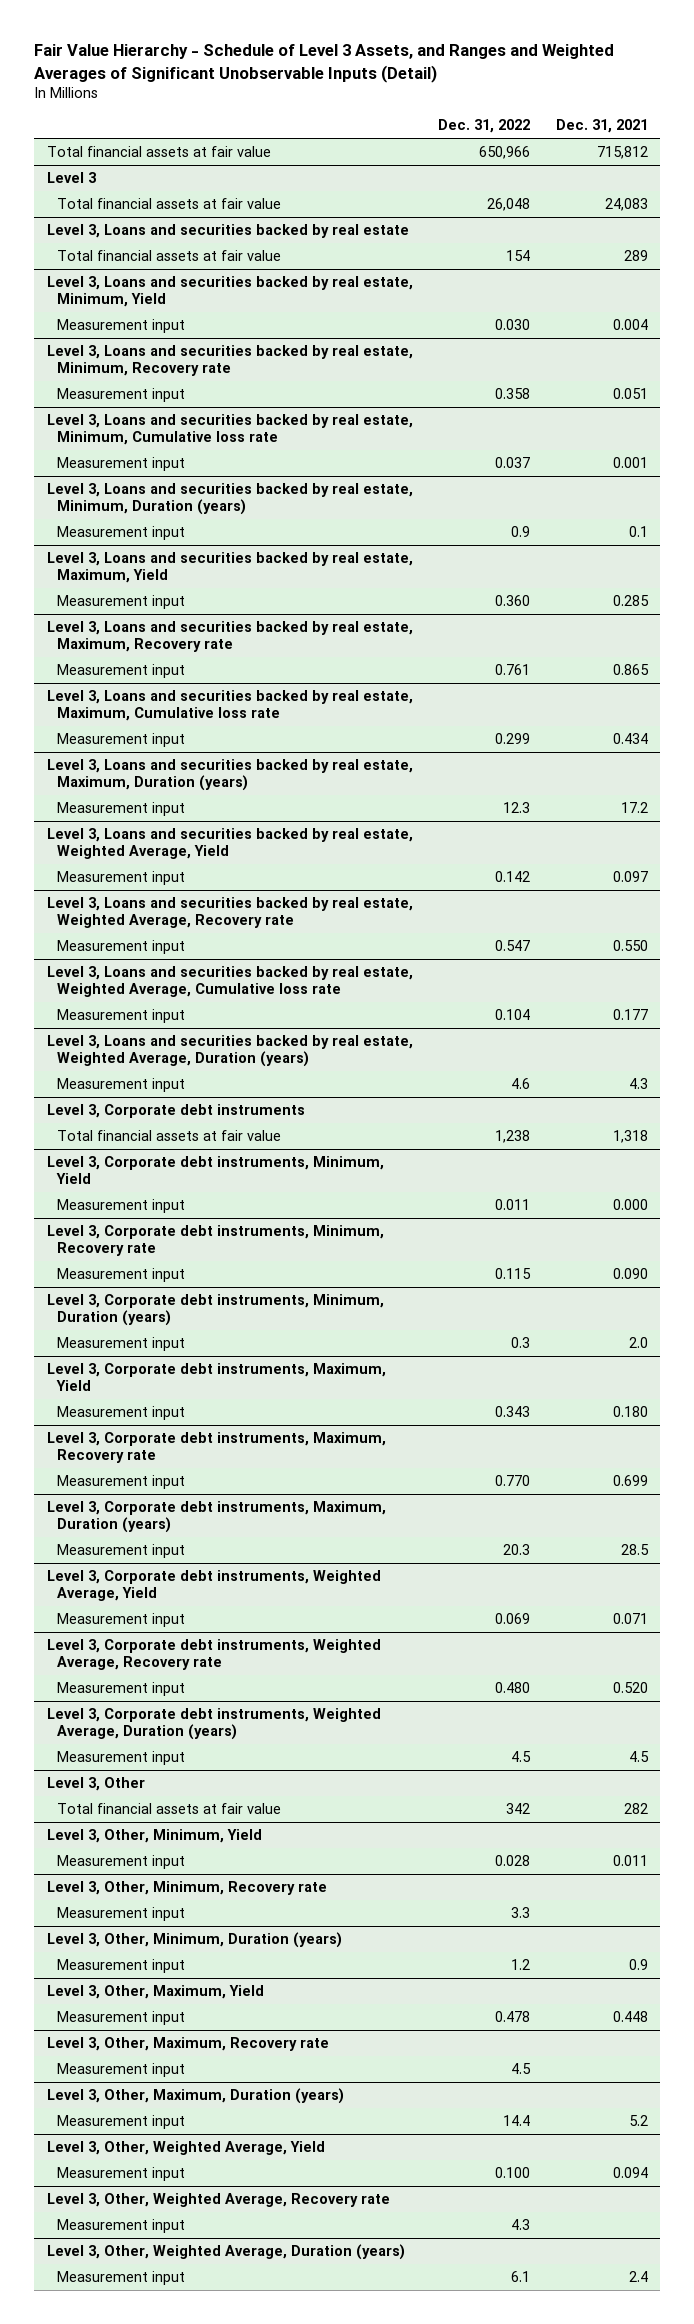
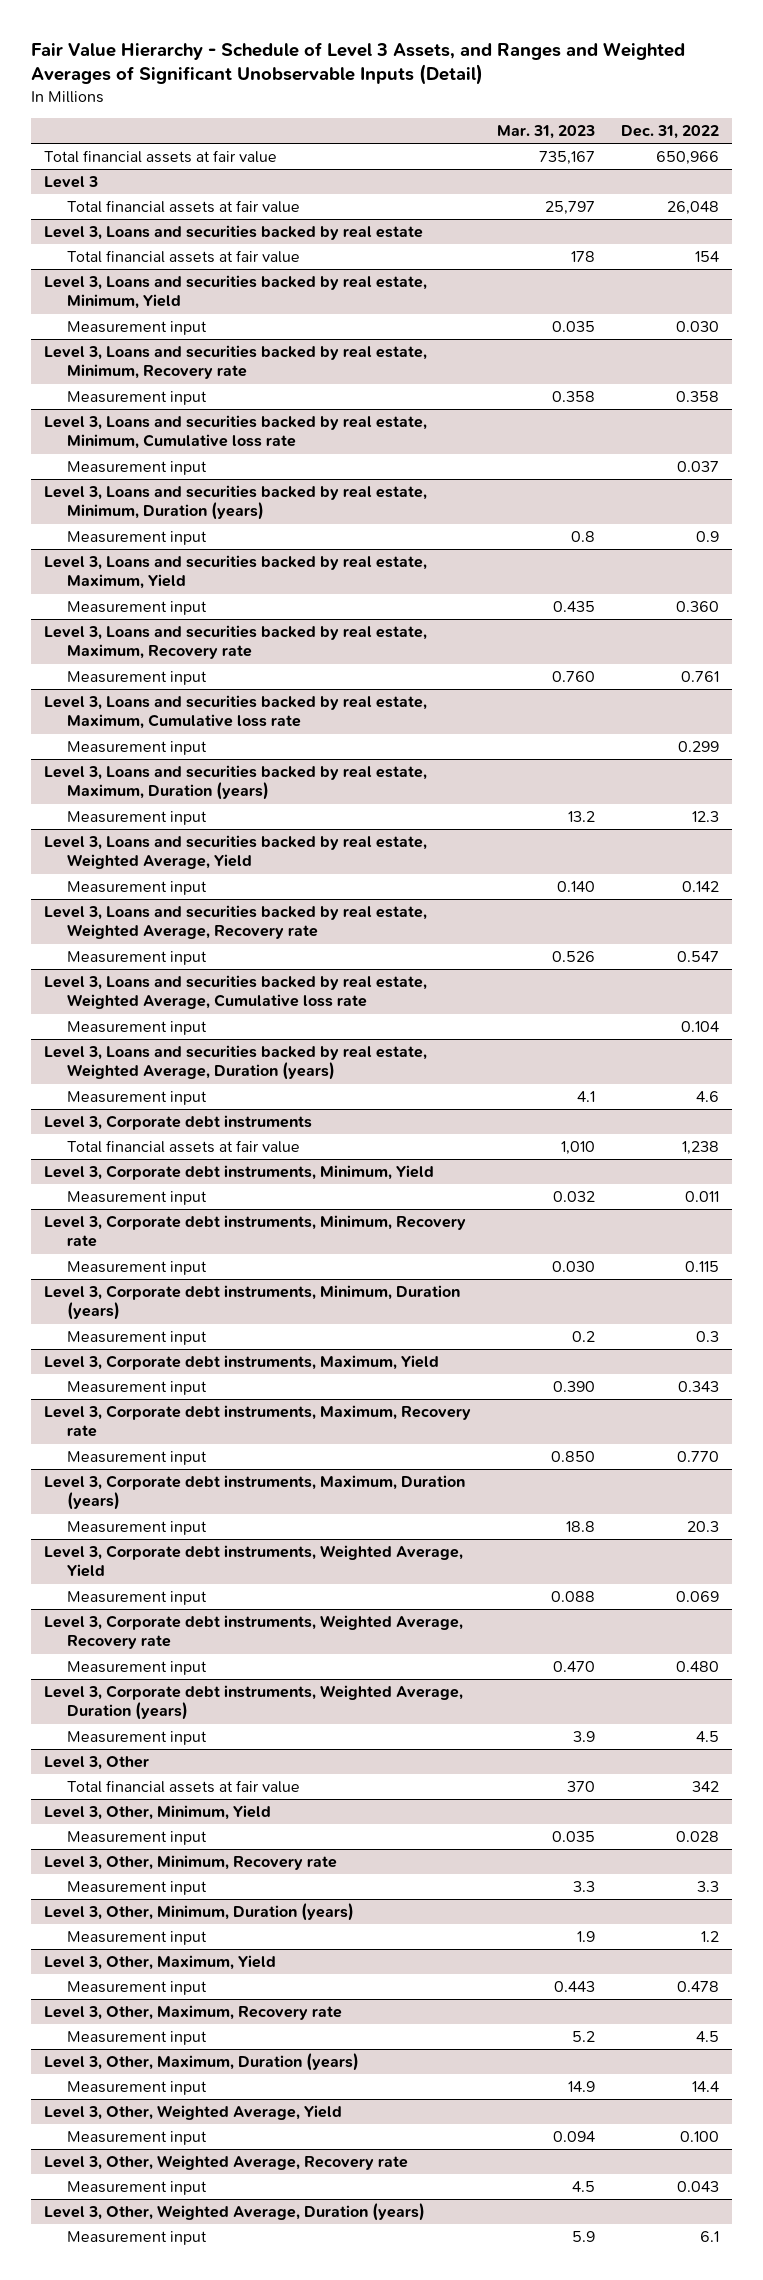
- | Dec. 31, 2022 | Dec. 31, 2021
+ | Mar. 31, 2023 | Dec. 31, 2022
@ Level 3, Other, Weighted Average, Recovery rate
- Measurement input | 4.3 |
+ Measurement input | 4.5 | 0.043

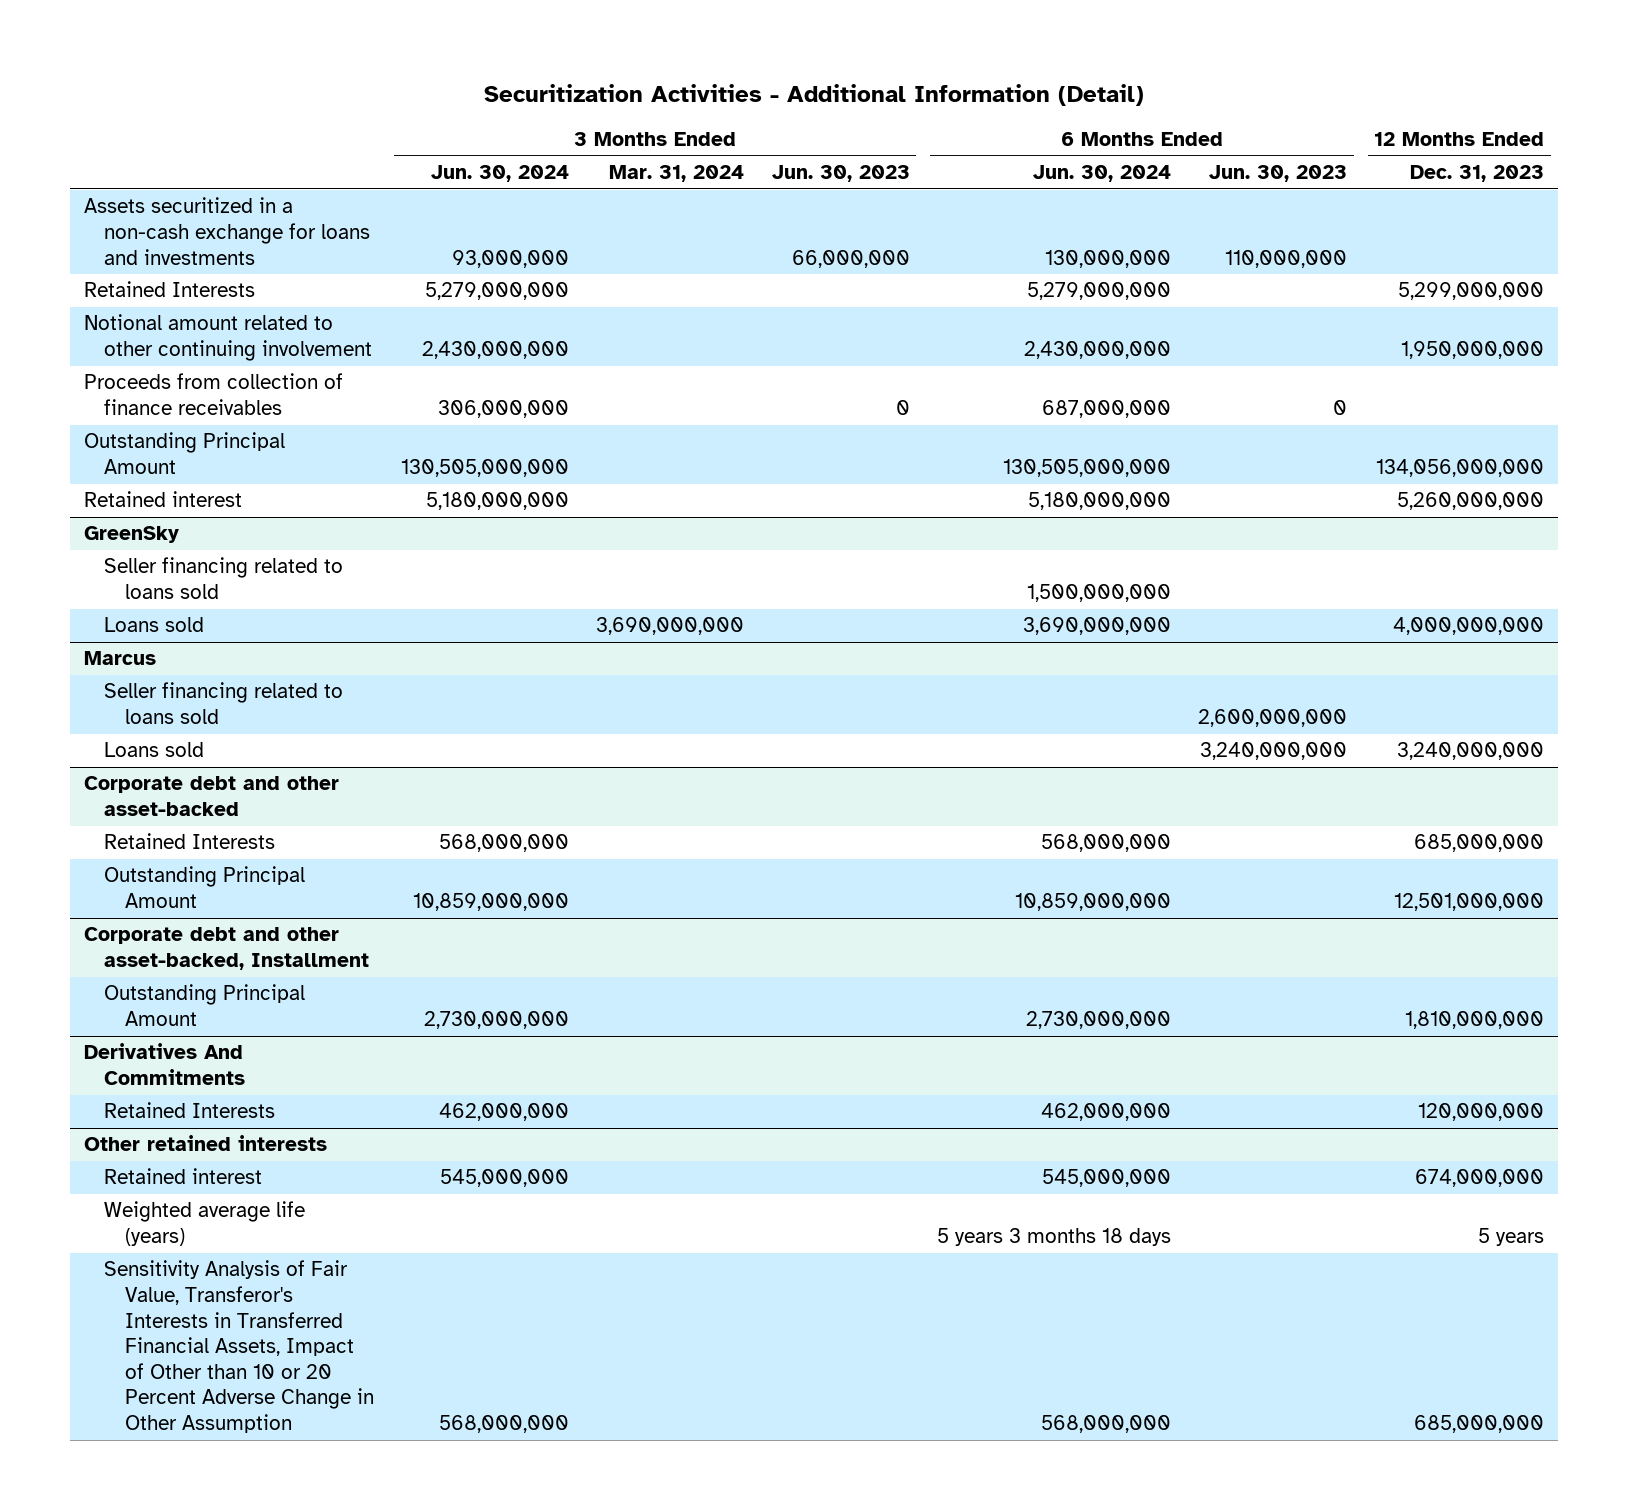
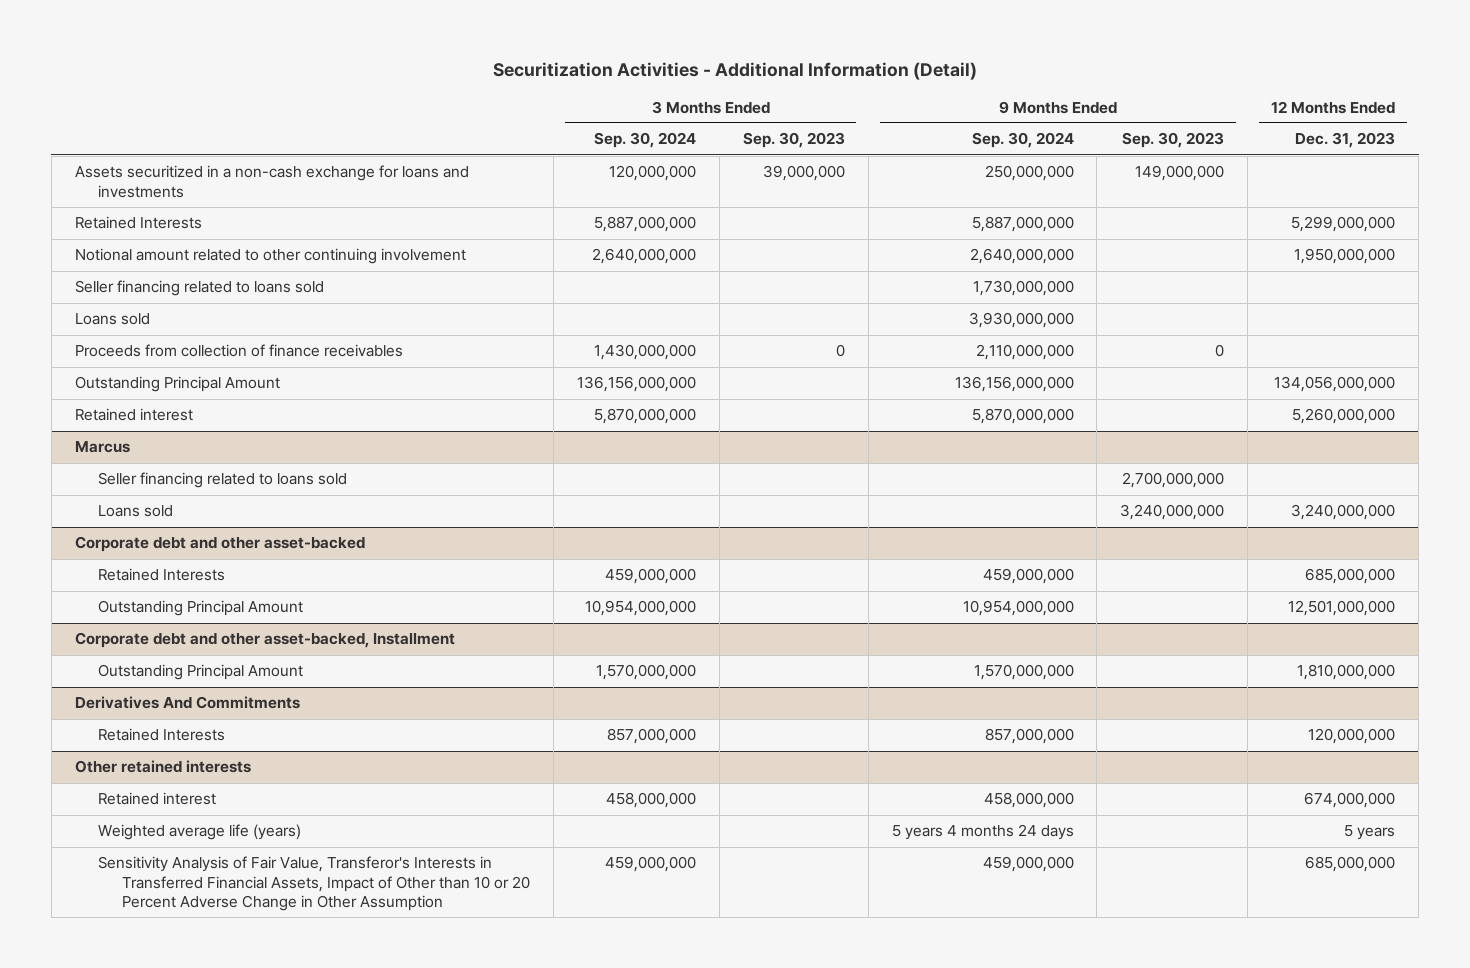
- | 3 Months Ended Jun. 30, 2024 | 3 Months Ended Mar. 31, 2024 | 3 Months Ended Jun. 30, 2023 | 6 Months Ended Jun. 30, 2024 | 6 Months Ended Jun. 30, 2023 | 12 Months Ended Dec. 31, 2023
+ | 3 Months Ended Sep. 30, 2024 | 3 Months Ended Sep. 30, 2023 | 9 Months Ended Sep. 30, 2024 | 9 Months Ended Sep. 30, 2023 | 12 Months Ended Dec. 31, 2023
+ Seller financing related to loans sold | | | 1,730,000,000 | |
+ Loans sold | | | 3,930,000,000 | |
- GreenSky
- Seller financing related to loans sold | | | | 1,500,000,000 | |
- Loans sold | | 3,690,000,000 | | 3,690,000,000 | | 4,000,000,000

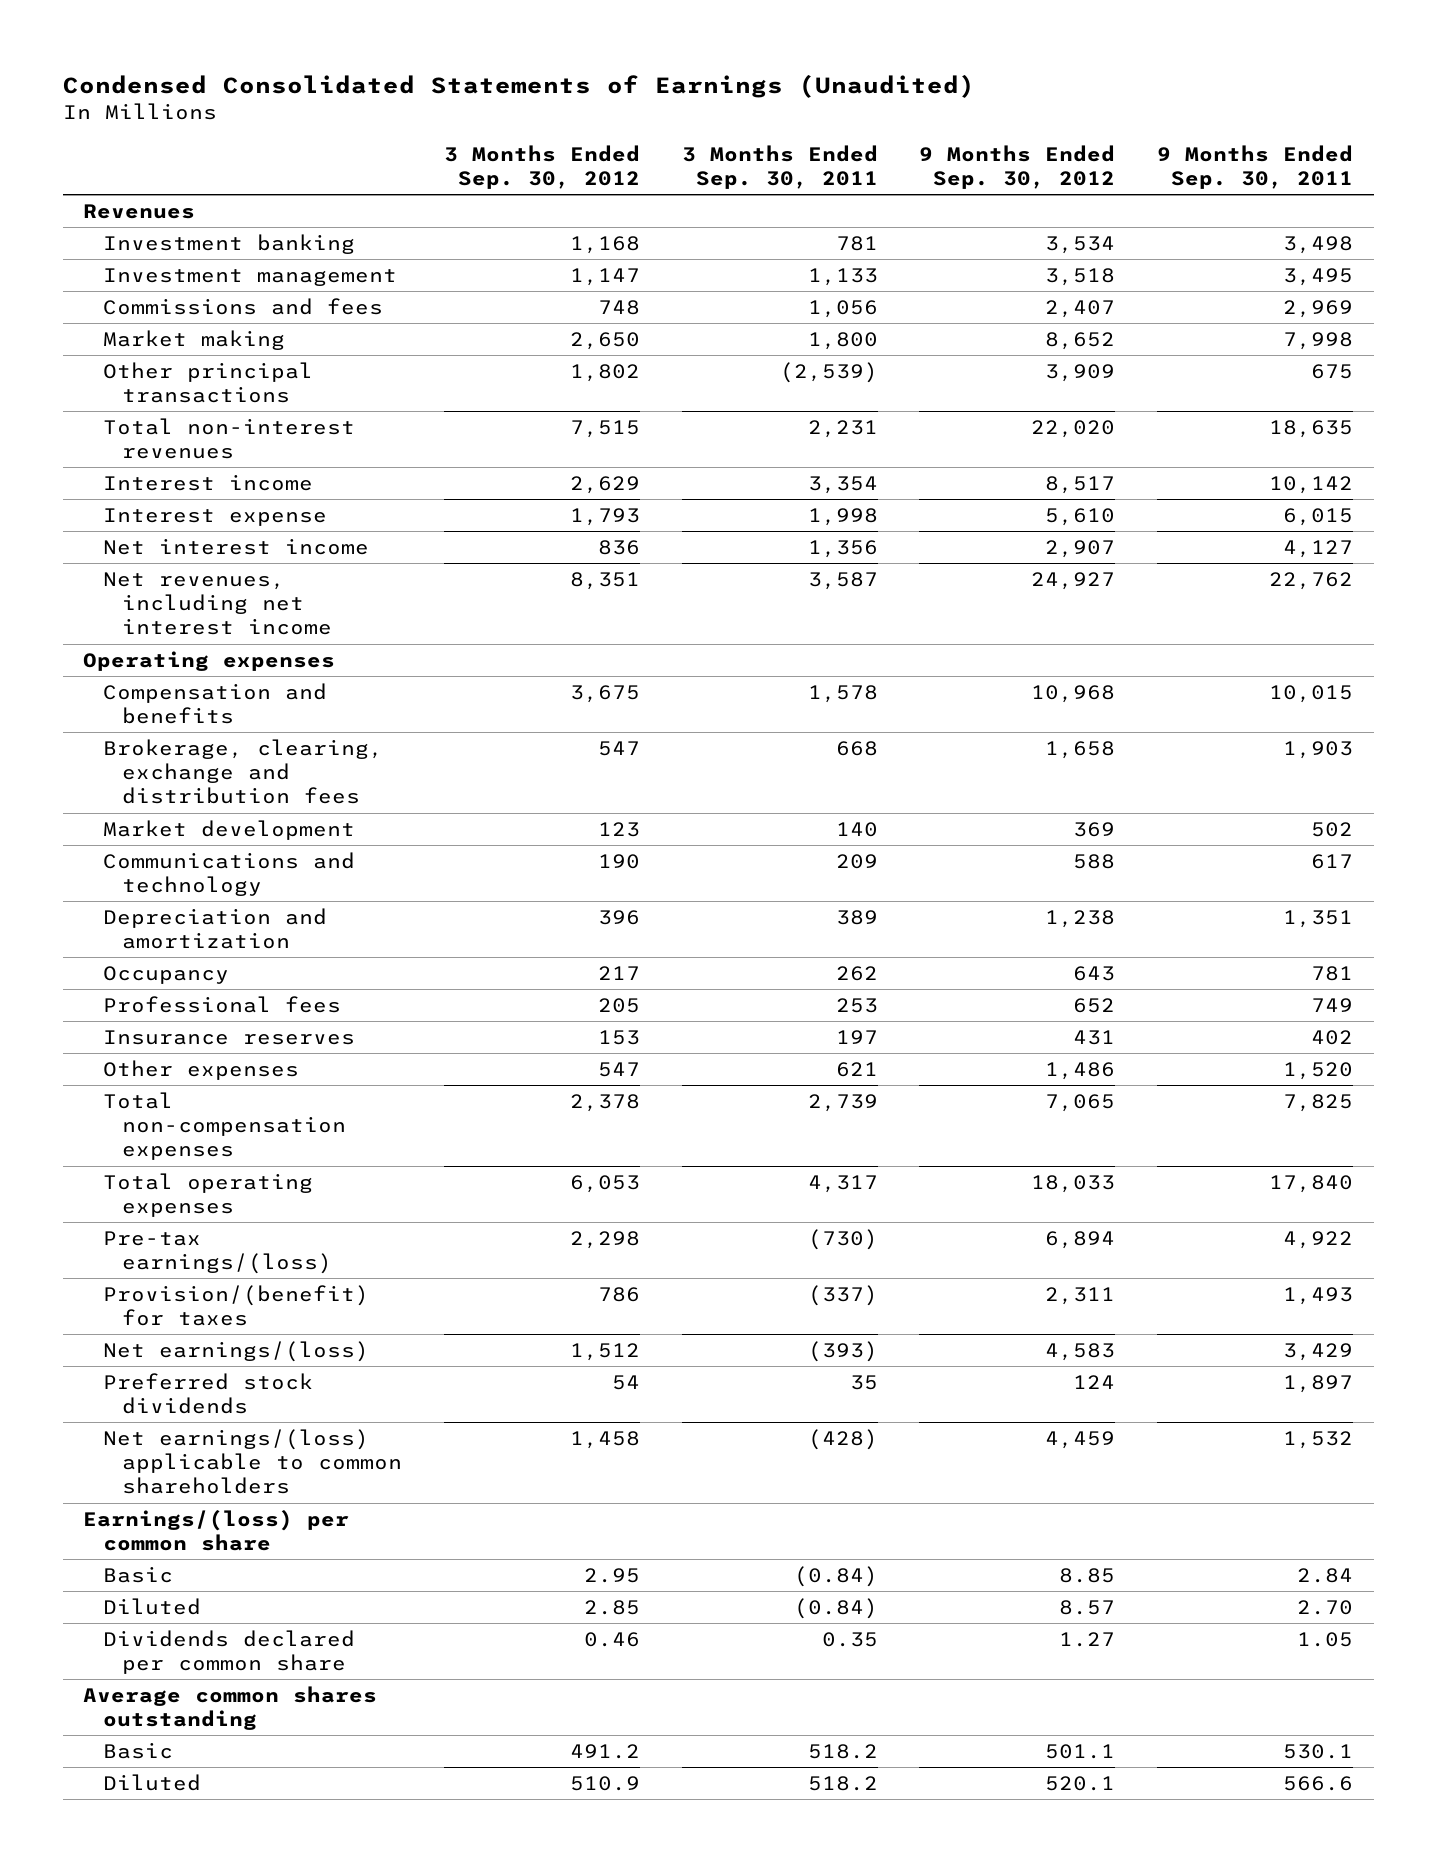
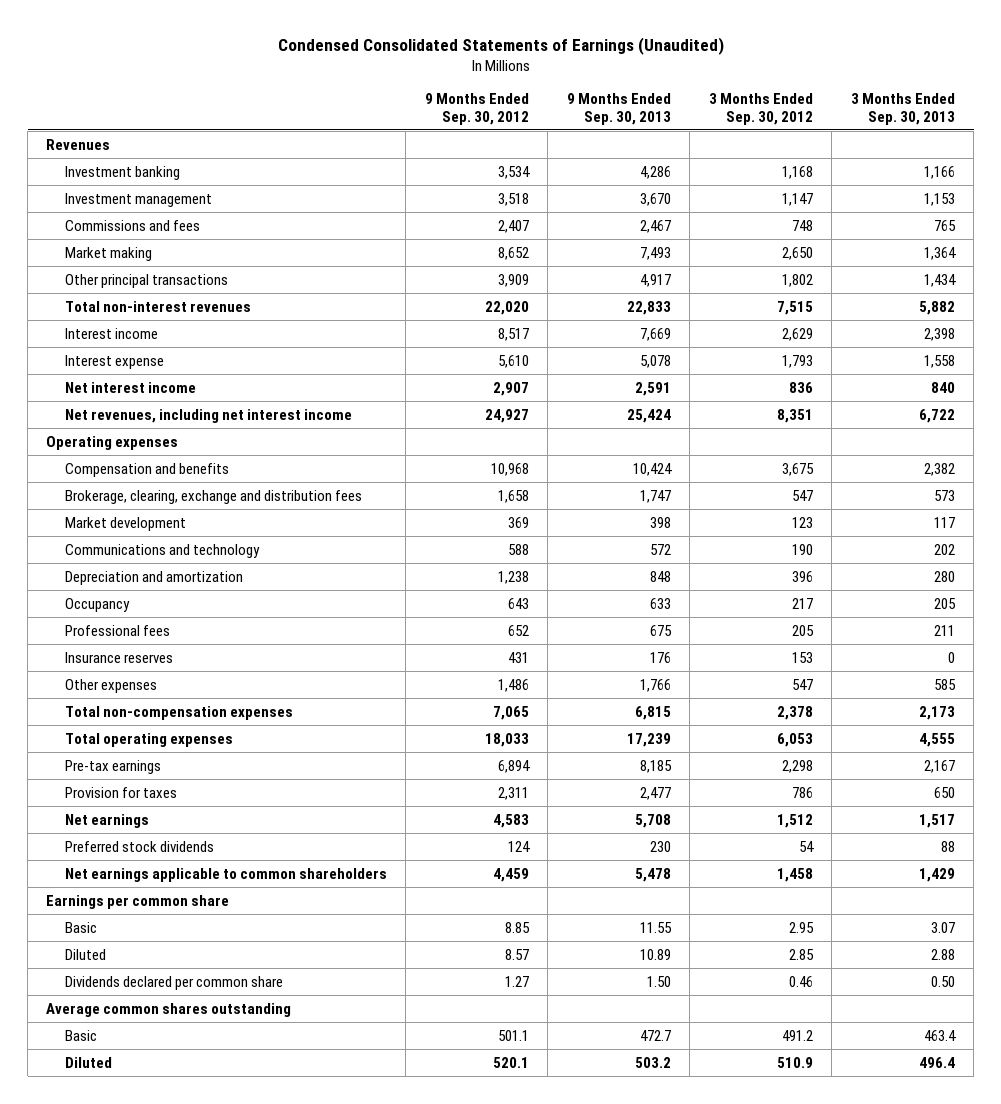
- | 3 Months Ended Sep. 30, 2012 | 3 Months Ended Sep. 30, 2011 | 9 Months Ended Sep. 30, 2012 | 9 Months Ended Sep. 30, 2011
+ | 9 Months Ended Sep. 30, 2012 | 9 Months Ended Sep. 30, 2013 | 3 Months Ended Sep. 30, 2012 | 3 Months Ended Sep. 30, 2013
- Pre-tax earnings/(loss) | 2,298 | (730) | 6,894 | 4,922
- Provision/(benefit) for taxes | 786 | (337) | 2,311 | 1,493
- Net earnings/(loss) | 1,512 | (393) | 4,583 | 3,429
+ Pre-tax earnings | 6,894 | 8,185 | 2,298 | 2,167
+ Provision for taxes | 2,311 | 2,477 | 786 | 650
+ Net earnings | 4,583 | 5,708 | 1,512 | 1,517
- Net earnings/(loss) applicable to common shareholders | 1,458 | (428) | 4,459 | 1,532
- Earnings/(loss) per common share
+ Net earnings applicable to common shareholders | 4,459 | 5,478 | 1,458 | 1,429
+ Earnings per common share

